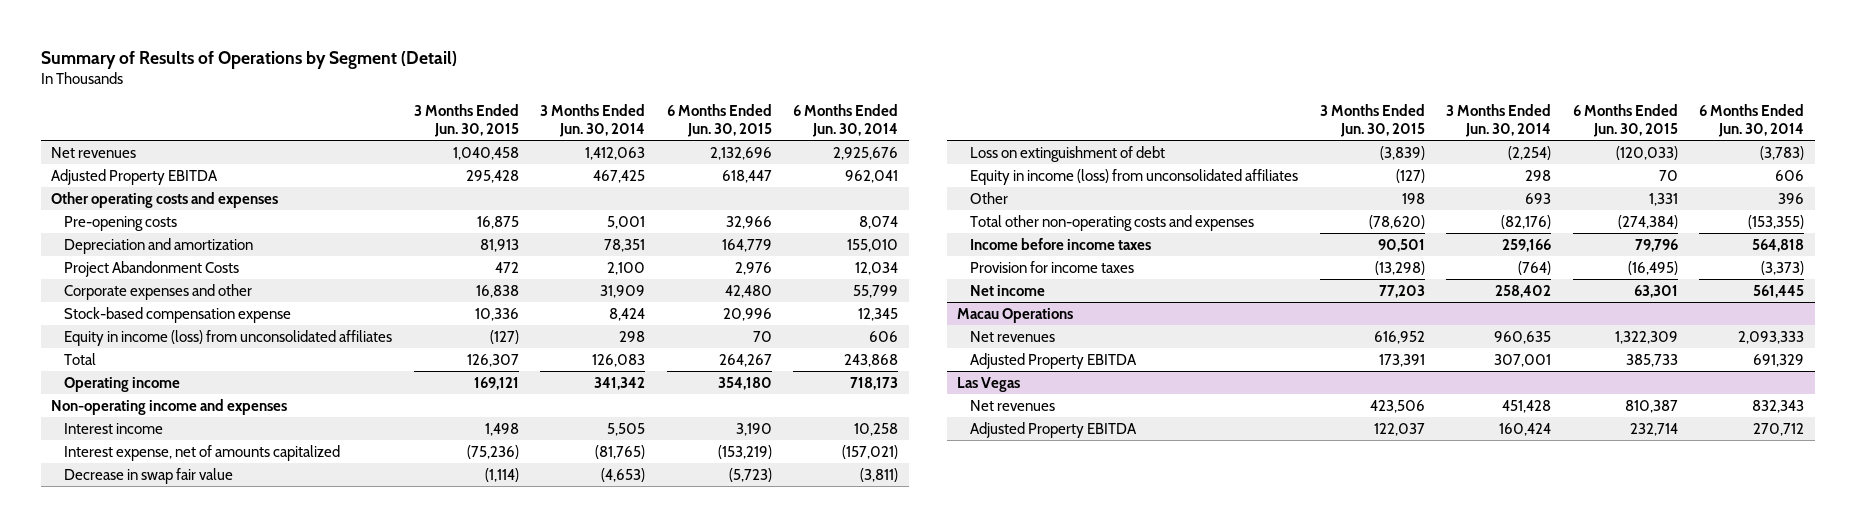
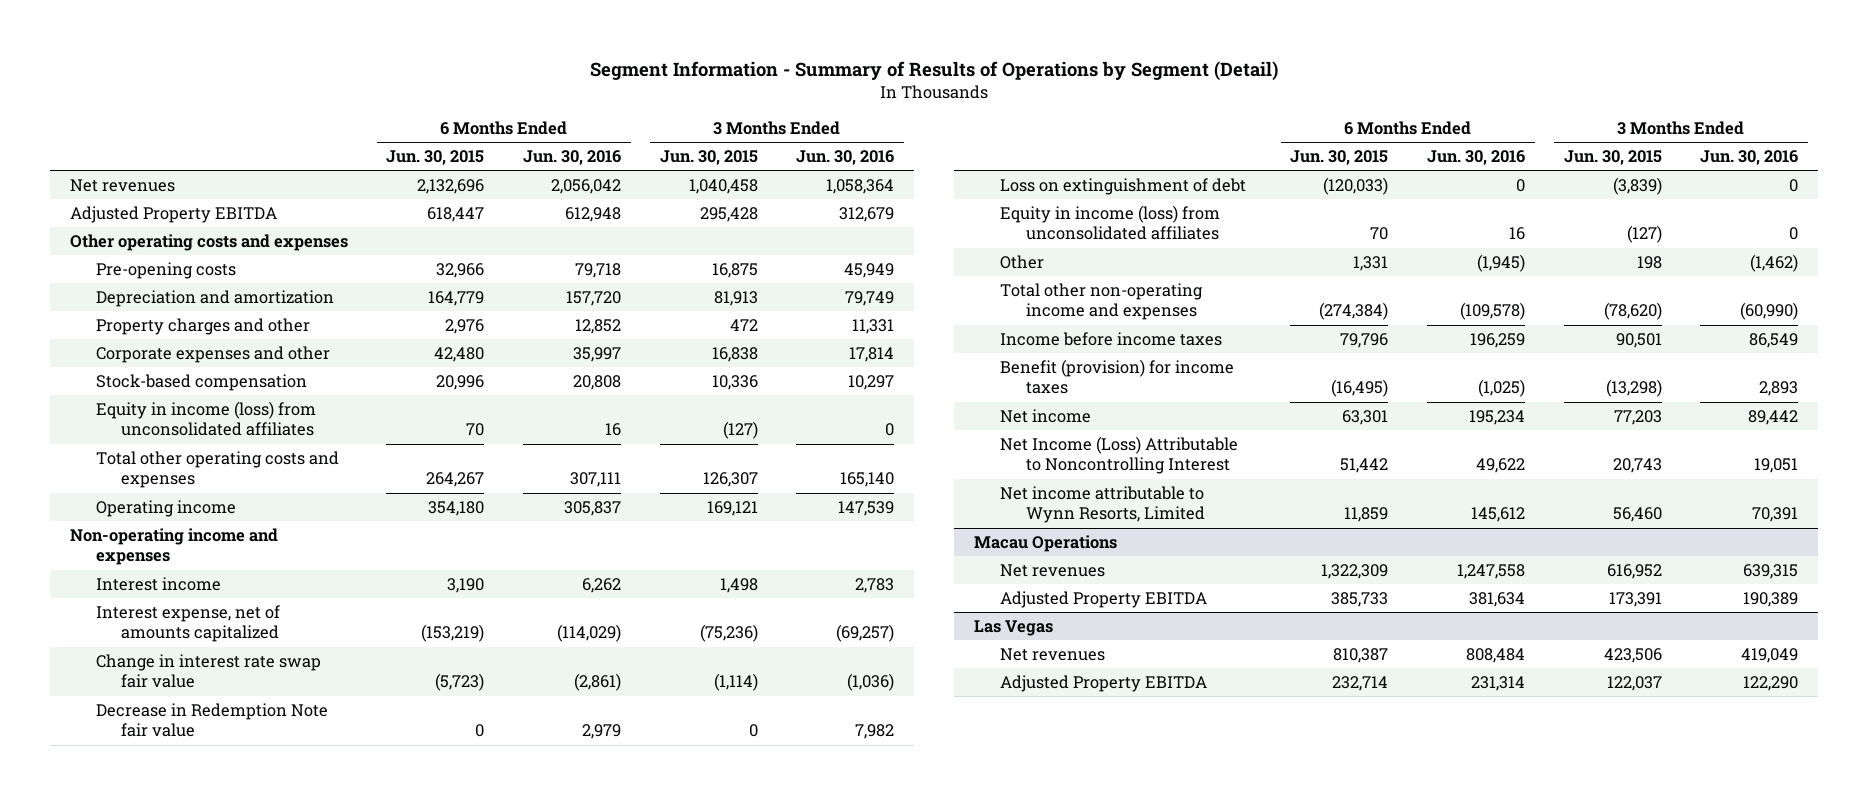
- Summary of Results of Operations by Segment (Detail)
+ Segment Information - Summary of Results of Operations by Segment (Detail)
- | 3 Months Ended Jun. 30, 2015 | 3 Months Ended Jun. 30, 2014 | 6 Months Ended Jun. 30, 2015 | 6 Months Ended Jun. 30, 2014
+ | 6 Months Ended Jun. 30, 2015 | 6 Months Ended Jun. 30, 2016 | 3 Months Ended Jun. 30, 2015 | 3 Months Ended Jun. 30, 2016
- Project Abandonment Costs | 472 | 2,100 | 2,976 | 12,034
+ Property charges and other | 2,976 | 12,852 | 472 | 11,331
- Stock-based compensation expense | 10,336 | 8,424 | 20,996 | 12,345
+ Stock-based compensation | 20,996 | 20,808 | 10,336 | 10,297
- Total | 126,307 | 126,083 | 264,267 | 243,868
+ Total other operating costs and expenses | 264,267 | 307,111 | 126,307 | 165,140
- Decrease in swap fair value | (1,114) | (4,653) | (5,723) | (3,811)
+ Change in interest rate swap fair value | (5,723) | (2,861) | (1,114) | (1,036)
+ Decrease in Redemption Note fair value | 0 | 2,979 | 0 | 7,982
- Total other non-operating costs and expenses | (78,620) | (82,176) | (274,384) | (153,355)
+ Total other non-operating income and expenses | (274,384) | (109,578) | (78,620) | (60,990)
- Provision for income taxes | (13,298) | (764) | (16,495) | (3,373)
+ Benefit (provision) for income taxes | (16,495) | (1,025) | (13,298) | 2,893
+ Net Income (Loss) Attributable to Noncontrolling Interest | 51,442 | 49,622 | 20,743 | 19,051
+ Net income attributable to Wynn Resorts, Limited | 11,859 | 145,612 | 56,460 | 70,391

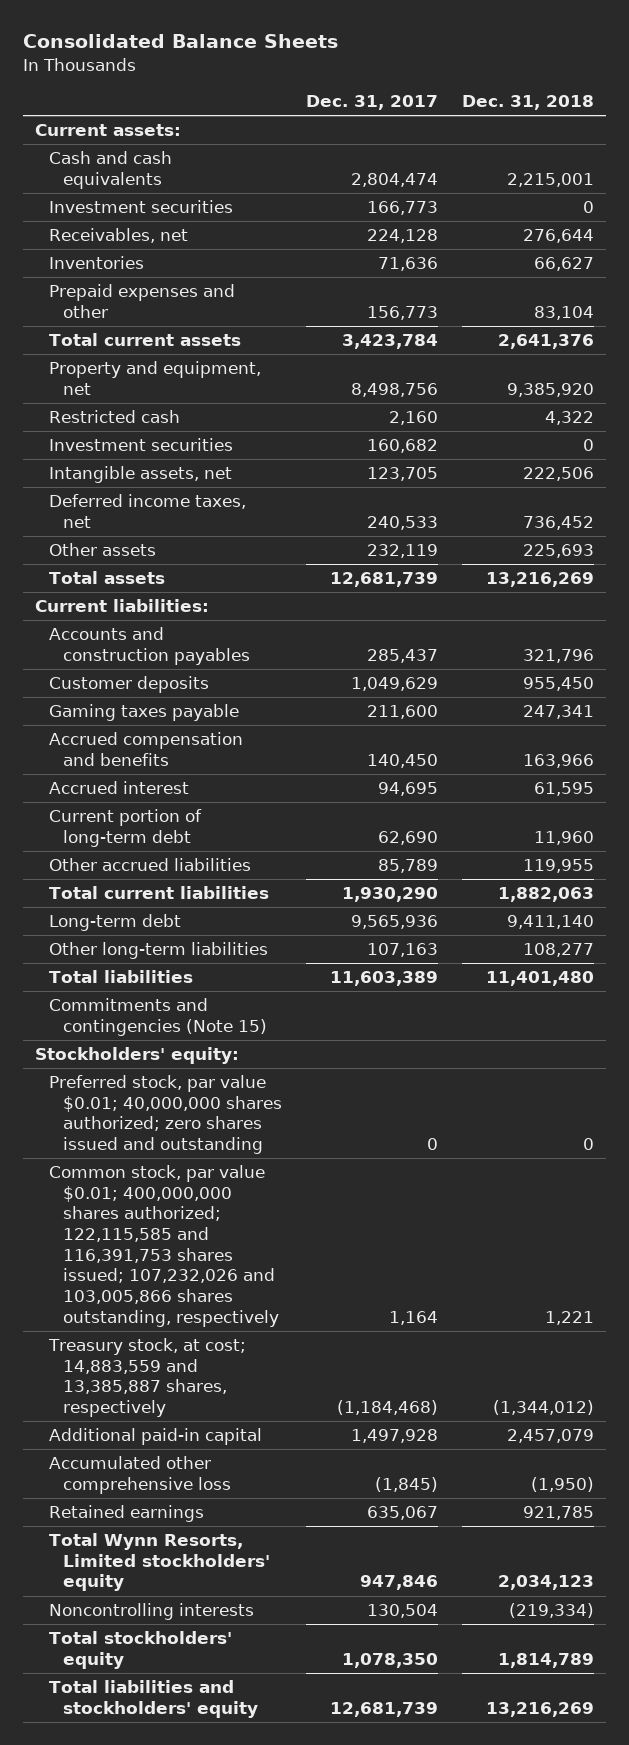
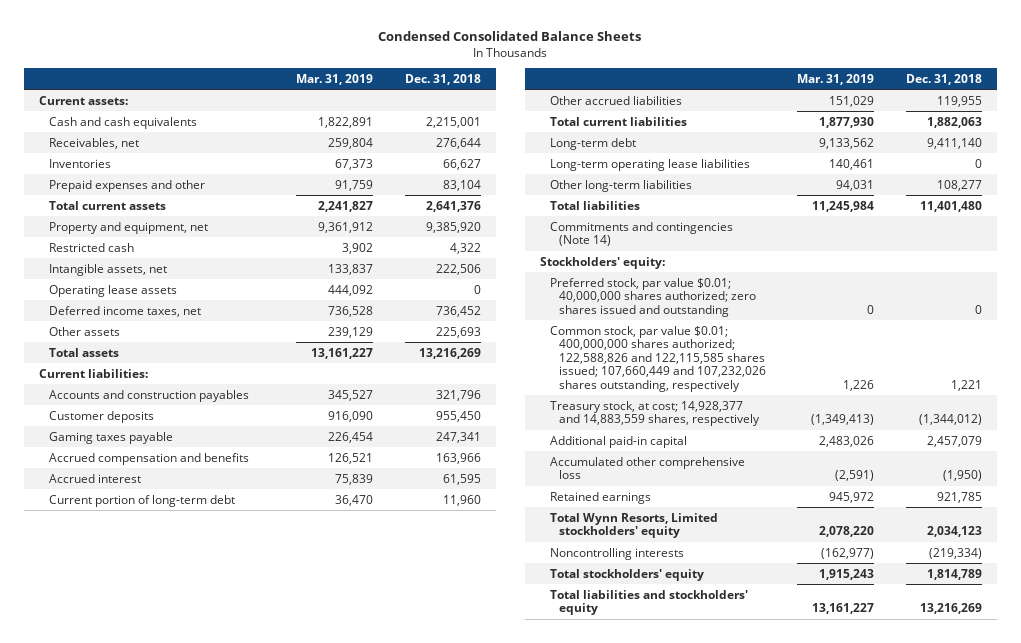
- Consolidated Balance Sheets
+ Condensed Consolidated Balance Sheets
- | Dec. 31, 2017 | Dec. 31, 2018
+ | Mar. 31, 2019 | Dec. 31, 2018
- Investment securities | 166,773 | 0
- Investment securities | 160,682 | 0
+ Operating lease assets | 444,092 | 0
+ Long-term operating lease liabilities | 140,461 | 0
- Commitments and contingencies (Note 15)
+ Commitments and contingencies (Note 14)
- Common stock, par value $0.01; 400,000,000 shares authorized; 122,115,585 and 116,391,753 shares issued; 107,232,026 and 103,005,866 shares outstanding, respectively | 1,164 | 1,221
- Treasury stock, at cost; 14,883,559 and 13,385,887 shares, respectively | (1,184,468) | (1,344,012)
+ Common stock, par value $0.01; 400,000,000 shares authorized; 122,588,826 and 122,115,585 shares issued; 107,660,449 and 107,232,026 shares outstanding, respectively | 1,226 | 1,221
+ Treasury stock, at cost; 14,928,377 and 14,883,559 shares, respectively | (1,349,413) | (1,344,012)

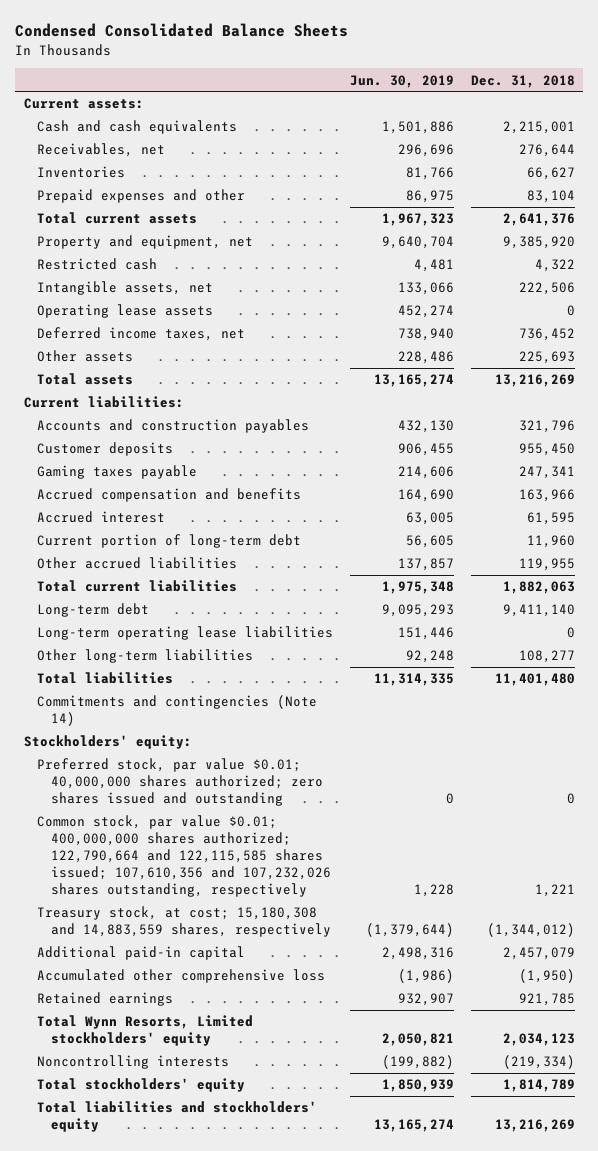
- | Mar. 31, 2019 | Dec. 31, 2018
+ | Jun. 30, 2019 | Dec. 31, 2018
- Common stock, par value $0.01; 400,000,000 shares authorized; 122,588,826 and 122,115,585 shares issued; 107,660,449 and 107,232,026 shares outstanding, respectively | 1,226 | 1,221
- Treasury stock, at cost; 14,928,377 and 14,883,559 shares, respectively | (1,349,413) | (1,344,012)
+ Common stock, par value $0.01; 400,000,000 shares authorized; 122,790,664 and 122,115,585 shares issued; 107,610,356 and 107,232,026 shares outstanding, respectively | 1,228 | 1,221
+ Treasury stock, at cost; 15,180,308 and 14,883,559 shares, respectively | (1,379,644) | (1,344,012)

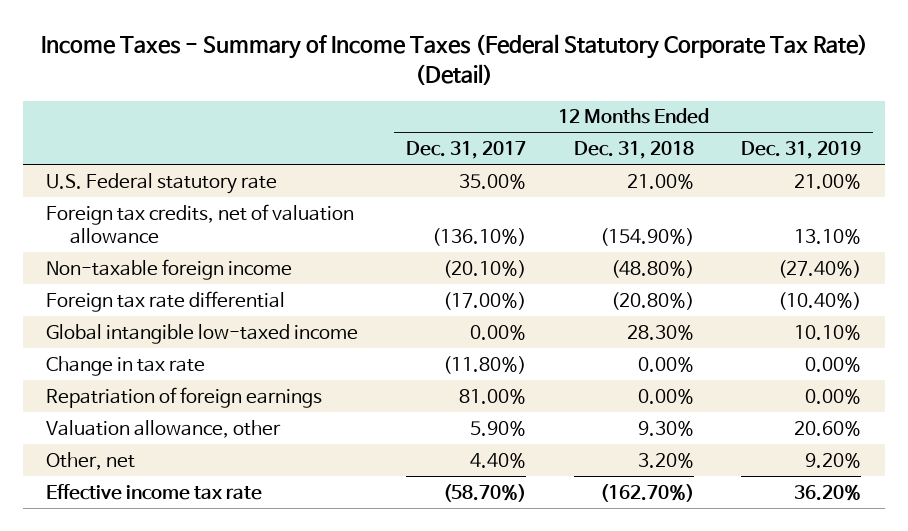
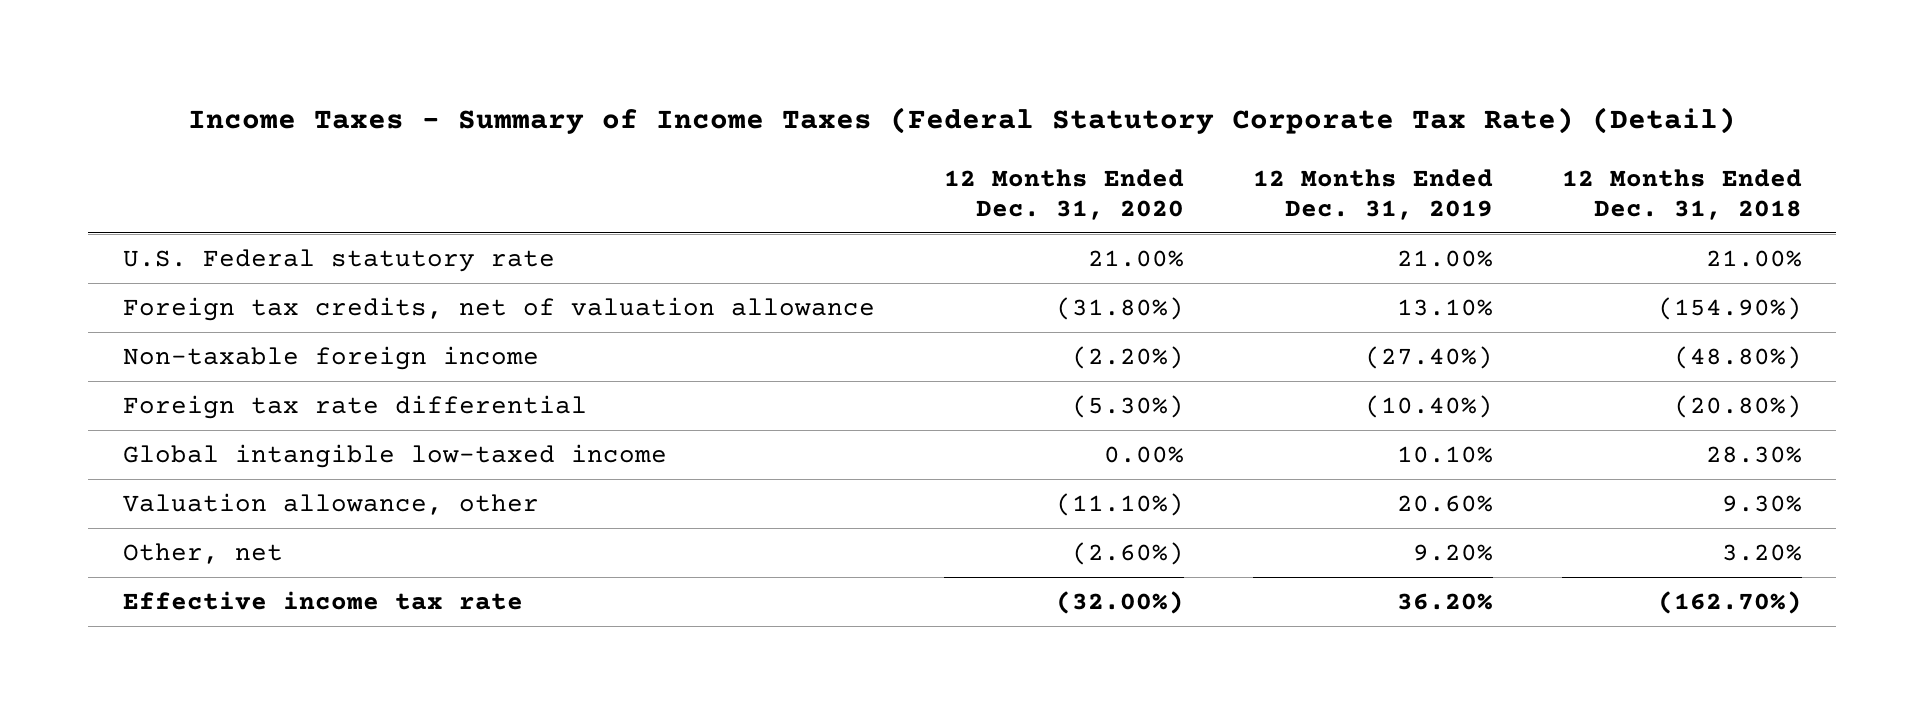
- | 12 Months Ended Dec. 31, 2017 | 12 Months Ended Dec. 31, 2018 | 12 Months Ended Dec. 31, 2019
+ | 12 Months Ended Dec. 31, 2020 | 12 Months Ended Dec. 31, 2019 | 12 Months Ended Dec. 31, 2018
- Change in tax rate | (11.80%) | 0.00% | 0.00%
- Repatriation of foreign earnings | 81.00% | 0.00% | 0.00%

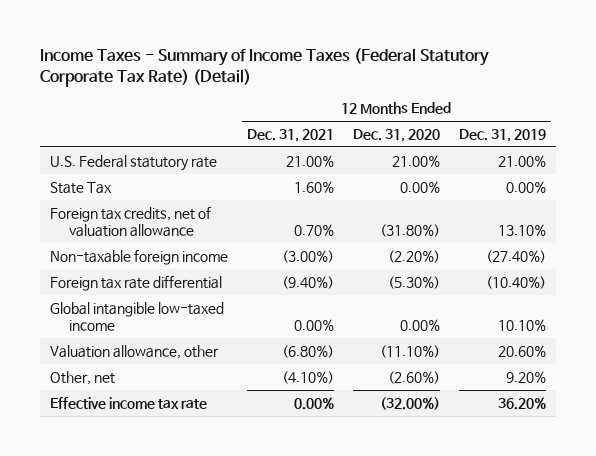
- | 12 Months Ended Dec. 31, 2020 | 12 Months Ended Dec. 31, 2019 | 12 Months Ended Dec. 31, 2018
+ | 12 Months Ended Dec. 31, 2021 | 12 Months Ended Dec. 31, 2020 | 12 Months Ended Dec. 31, 2019
+ State Tax | 1.60% | 0.00% | 0.00%

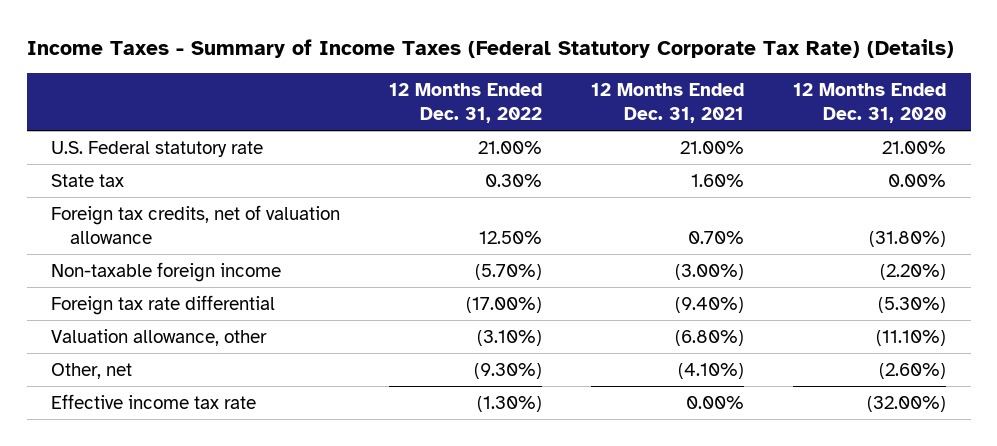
- Income Taxes - Summary of Income Taxes (Federal Statutory Corporate Tax Rate) (Detail)
+ Income Taxes - Summary of Income Taxes (Federal Statutory Corporate Tax Rate) (Details)
- | 12 Months Ended Dec. 31, 2021 | 12 Months Ended Dec. 31, 2020 | 12 Months Ended Dec. 31, 2019
+ | 12 Months Ended Dec. 31, 2022 | 12 Months Ended Dec. 31, 2021 | 12 Months Ended Dec. 31, 2020
- State Tax | 1.60% | 0.00% | 0.00%
+ State tax | 0.30% | 1.60% | 0.00%
- Global intangible low-taxed income | 0.00% | 0.00% | 10.10%

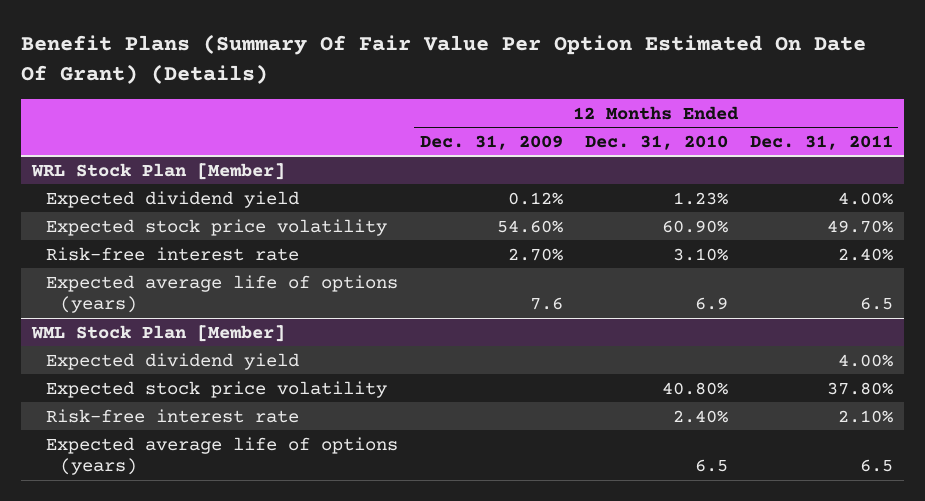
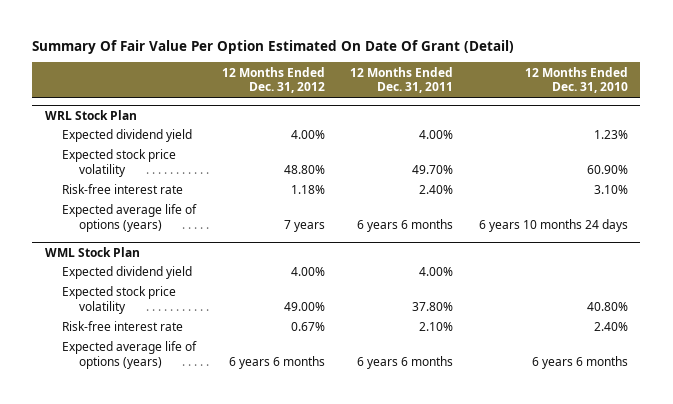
- Benefit Plans (Summary Of Fair Value Per Option Estimated On Date Of Grant) (Details)
+ Summary Of Fair Value Per Option Estimated On Date Of Grant (Detail)
- | 12 Months Ended Dec. 31, 2009 | 12 Months Ended Dec. 31, 2010 | 12 Months Ended Dec. 31, 2011
+ | 12 Months Ended Dec. 31, 2012 | 12 Months Ended Dec. 31, 2011 | 12 Months Ended Dec. 31, 2010
- WRL Stock Plan [Member]
+ WRL Stock Plan
- Expected average life of options (years) | 7.6 | 6.9 | 6.5
- WML Stock Plan [Member]
+ Expected average life of options (years) | 7 years | 6 years 6 months | 6 years 10 months 24 days
+ WML Stock Plan
- Expected average life of options (years) | | 6.5 | 6.5
+ Expected average life of options (years) | 6 years 6 months | 6 years 6 months | 6 years 6 months

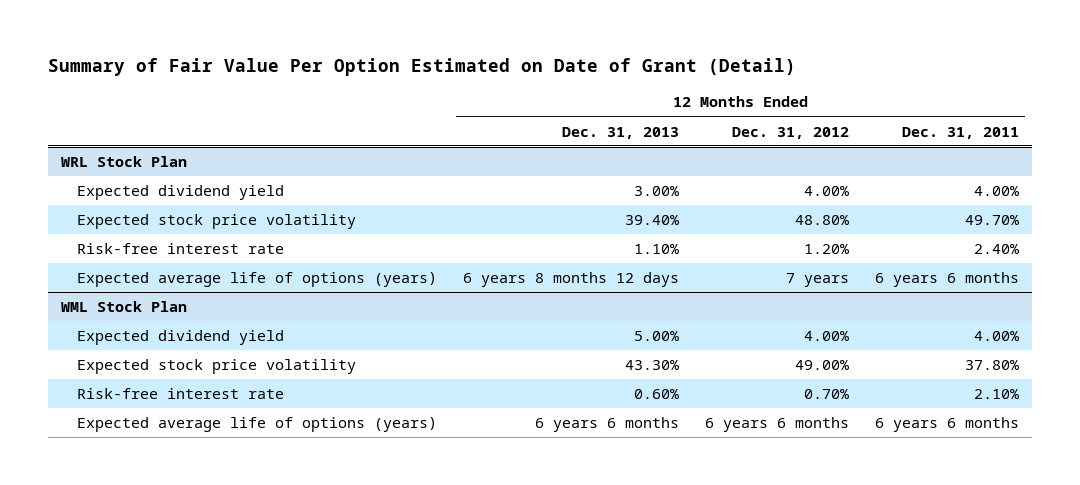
- Summary Of Fair Value Per Option Estimated On Date Of Grant (Detail)
+ Summary of Fair Value Per Option Estimated on Date of Grant (Detail)
- | 12 Months Ended Dec. 31, 2012 | 12 Months Ended Dec. 31, 2011 | 12 Months Ended Dec. 31, 2010
+ | 12 Months Ended Dec. 31, 2013 | 12 Months Ended Dec. 31, 2012 | 12 Months Ended Dec. 31, 2011
@ WRL Stock Plan
- Risk-free interest rate | 1.18% | 2.40% | 3.10%
+ Risk-free interest rate | 1.10% | 1.20% | 2.40%
@ WML Stock Plan
- Risk-free interest rate | 0.67% | 2.10% | 2.40%
+ Risk-free interest rate | 0.60% | 0.70% | 2.10%

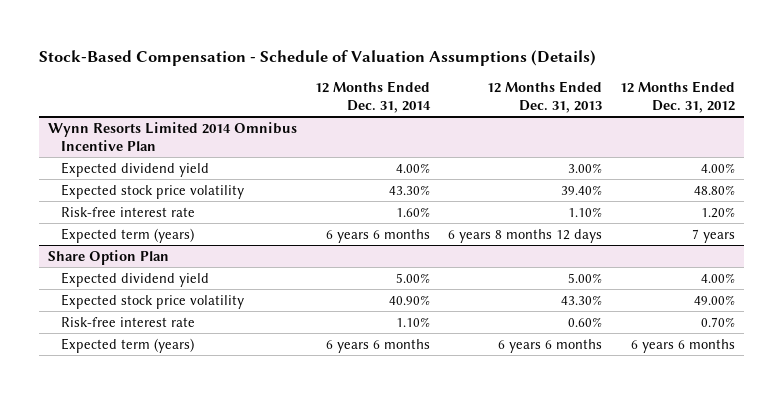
- Summary of Fair Value Per Option Estimated on Date of Grant (Detail)
+ Stock-Based Compensation - Schedule of Valuation Assumptions (Details)
- | 12 Months Ended Dec. 31, 2013 | 12 Months Ended Dec. 31, 2012 | 12 Months Ended Dec. 31, 2011
+ | 12 Months Ended Dec. 31, 2014 | 12 Months Ended Dec. 31, 2013 | 12 Months Ended Dec. 31, 2012
- WRL Stock Plan
+ Wynn Resorts Limited 2014 Omnibus Incentive Plan
- Expected average life of options (years) | 6 years 8 months 12 days | 7 years | 6 years 6 months
- WML Stock Plan
+ Expected term (years) | 6 years 6 months | 6 years 8 months 12 days | 7 years
+ Share Option Plan
- Expected average life of options (years) | 6 years 6 months | 6 years 6 months | 6 years 6 months
+ Expected term (years) | 6 years 6 months | 6 years 6 months | 6 years 6 months

